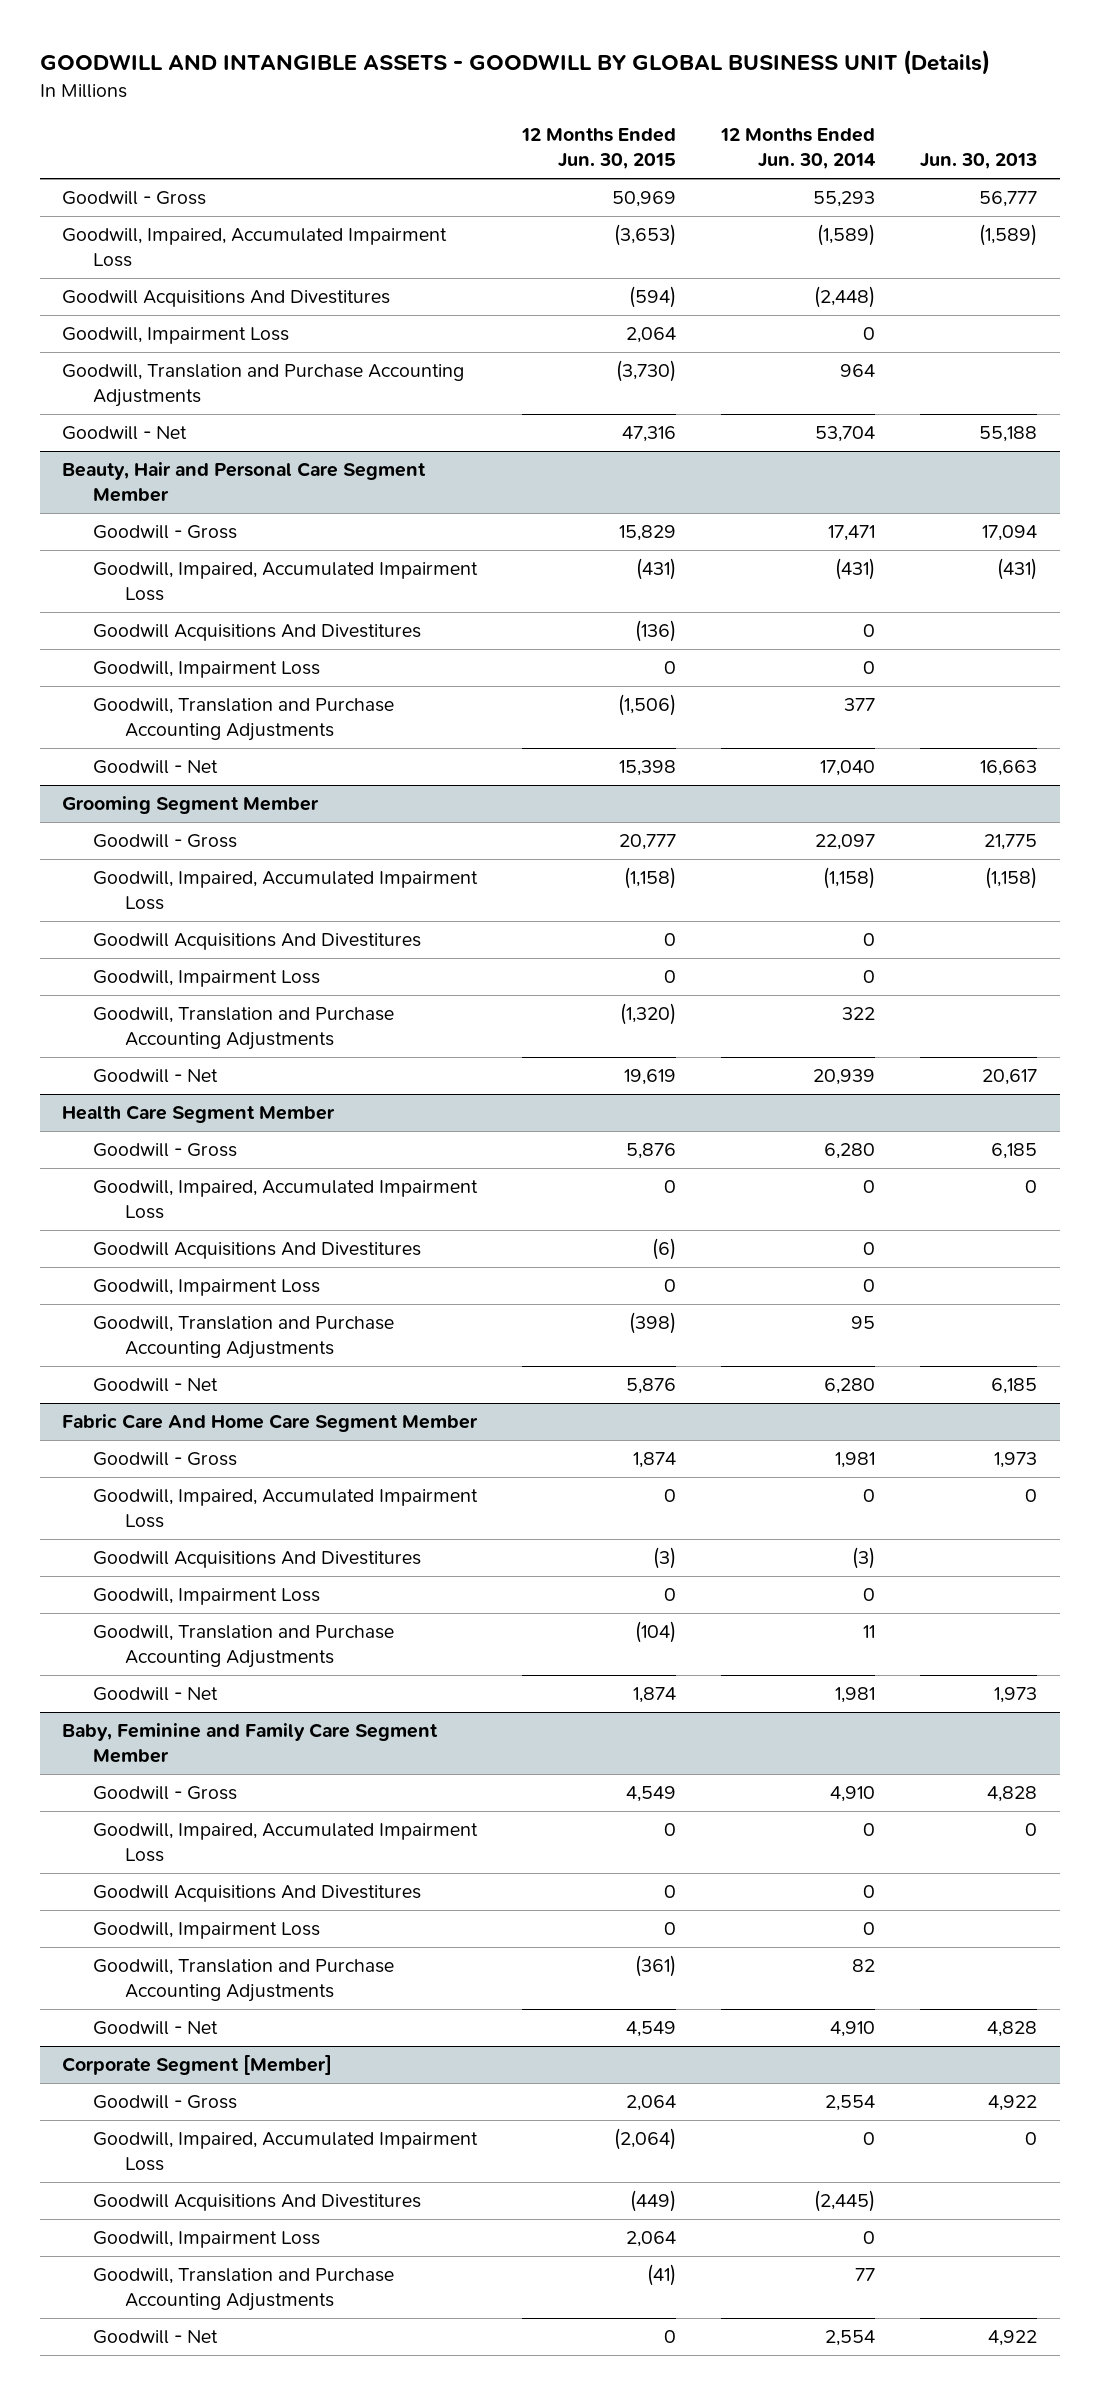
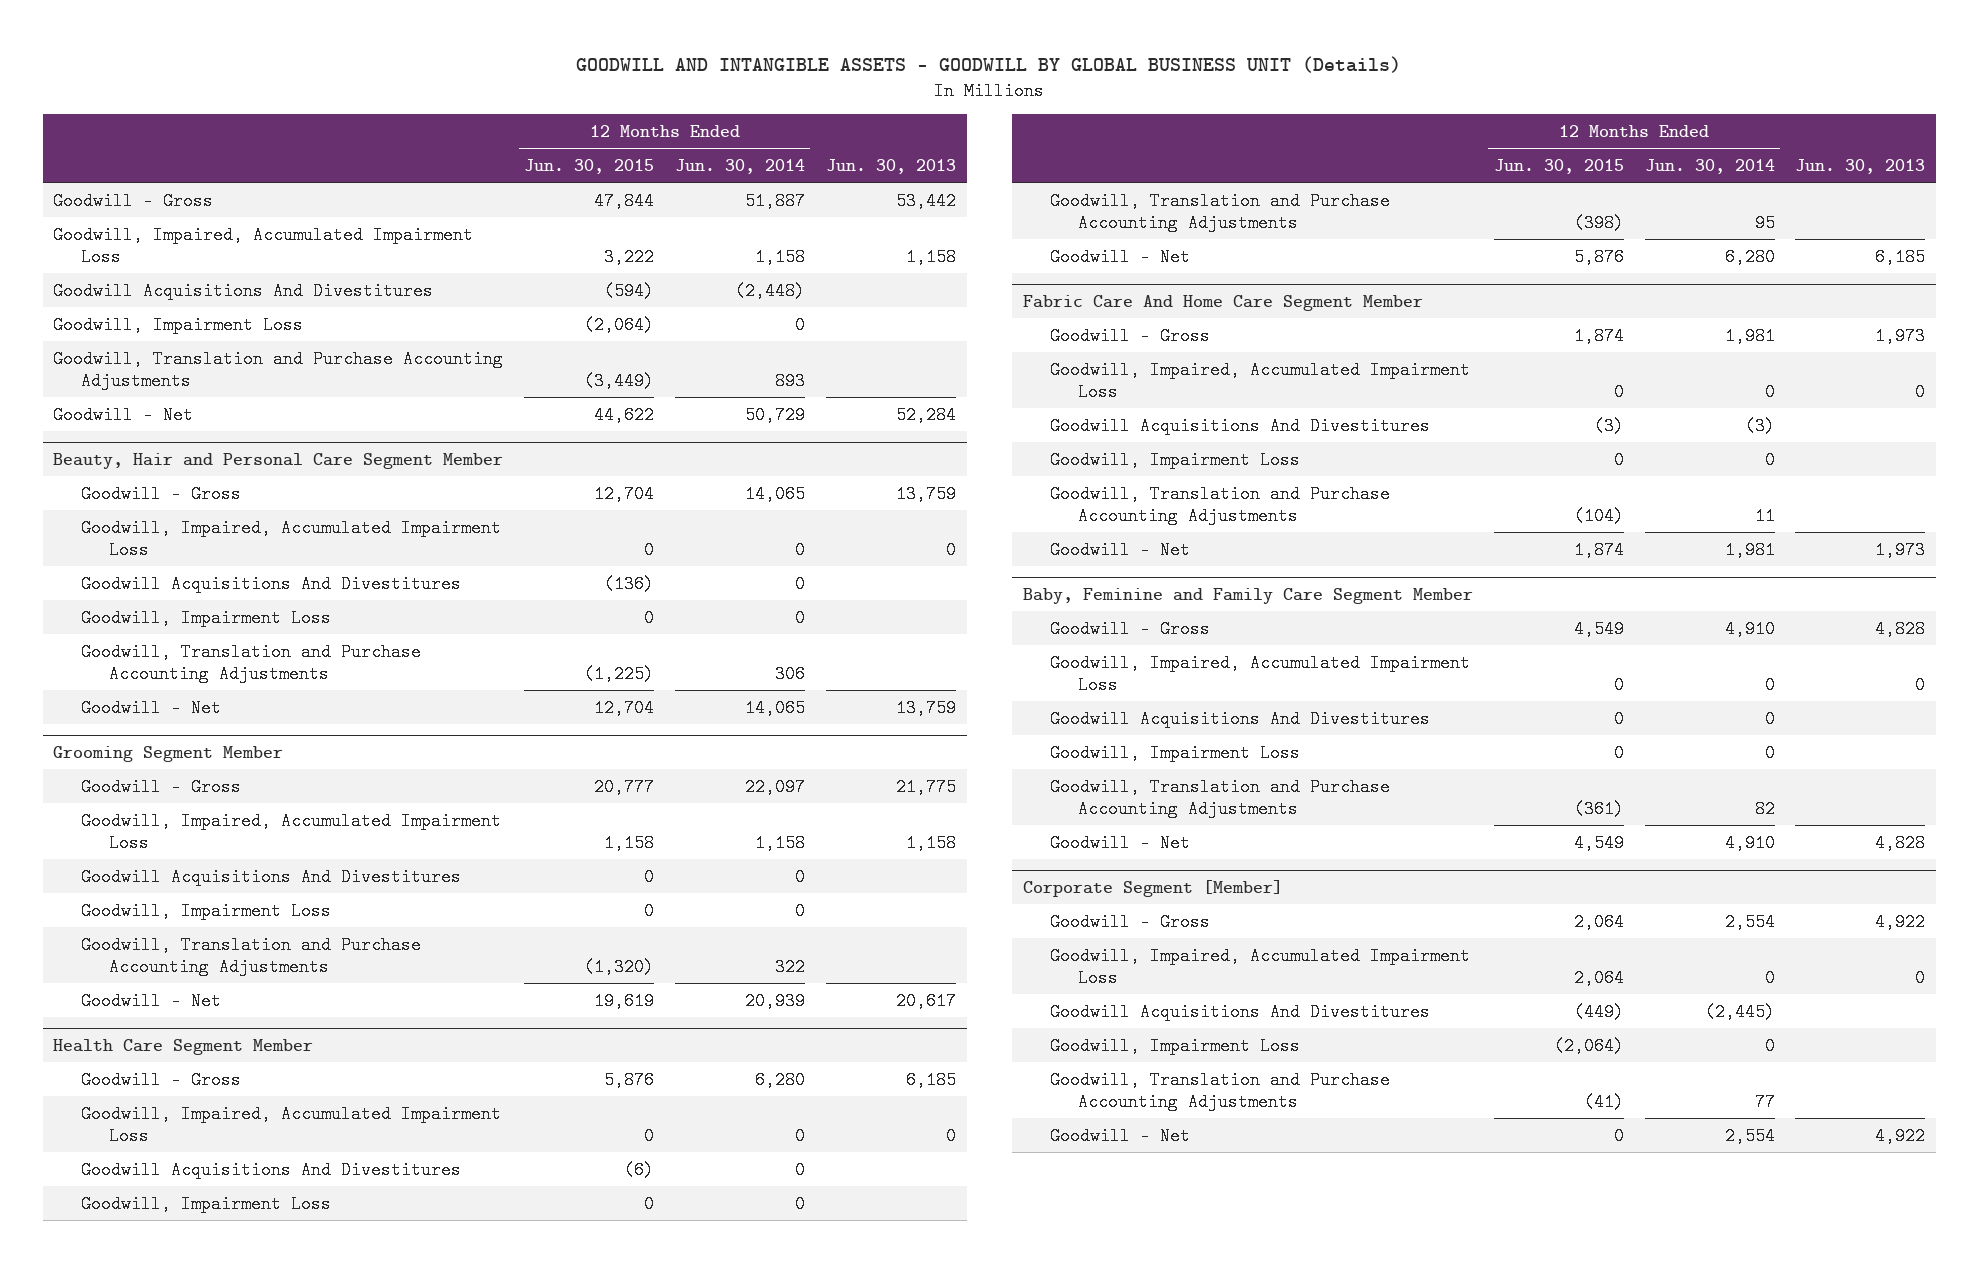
- Goodwill - Gross | 50,969 | 55,293 | 56,777
- Goodwill, Impaired, Accumulated Impairment Loss | (3,653) | (1,589) | (1,589)
+ Goodwill - Gross | 47,844 | 51,887 | 53,442
+ Goodwill, Impaired, Accumulated Impairment Loss | 3,222 | 1,158 | 1,158
- Goodwill, Impairment Loss | 2,064 | 0 |
- Goodwill, Translation and Purchase Accounting Adjustments | (3,730) | 964 |
- Goodwill - Net | 47,316 | 53,704 | 55,188
+ Goodwill, Impairment Loss | (2,064) | 0 |
+ Goodwill, Translation and Purchase Accounting Adjustments | (3,449) | 893 |
+ Goodwill - Net | 44,622 | 50,729 | 52,284
@ Beauty, Hair and Personal Care Segment Member
- Goodwill - Gross | 15,829 | 17,471 | 17,094
- Goodwill, Impaired, Accumulated Impairment Loss | (431) | (431) | (431)
+ Goodwill - Gross | 12,704 | 14,065 | 13,759
+ Goodwill, Impaired, Accumulated Impairment Loss | 0 | 0 | 0
- Goodwill, Translation and Purchase Accounting Adjustments | (1,506) | 377 |
- Goodwill - Net | 15,398 | 17,040 | 16,663
+ Goodwill, Translation and Purchase Accounting Adjustments | (1,225) | 306 |
+ Goodwill - Net | 12,704 | 14,065 | 13,759
@ Grooming Segment Member
- Goodwill, Impaired, Accumulated Impairment Loss | (1,158) | (1,158) | (1,158)
+ Goodwill, Impaired, Accumulated Impairment Loss | 1,158 | 1,158 | 1,158
@ Corporate Segment [Member]
- Goodwill, Impaired, Accumulated Impairment Loss | (2,064) | 0 | 0
+ Goodwill, Impaired, Accumulated Impairment Loss | 2,064 | 0 | 0
- Goodwill, Impairment Loss | 2,064 | 0 |
+ Goodwill, Impairment Loss | (2,064) | 0 |

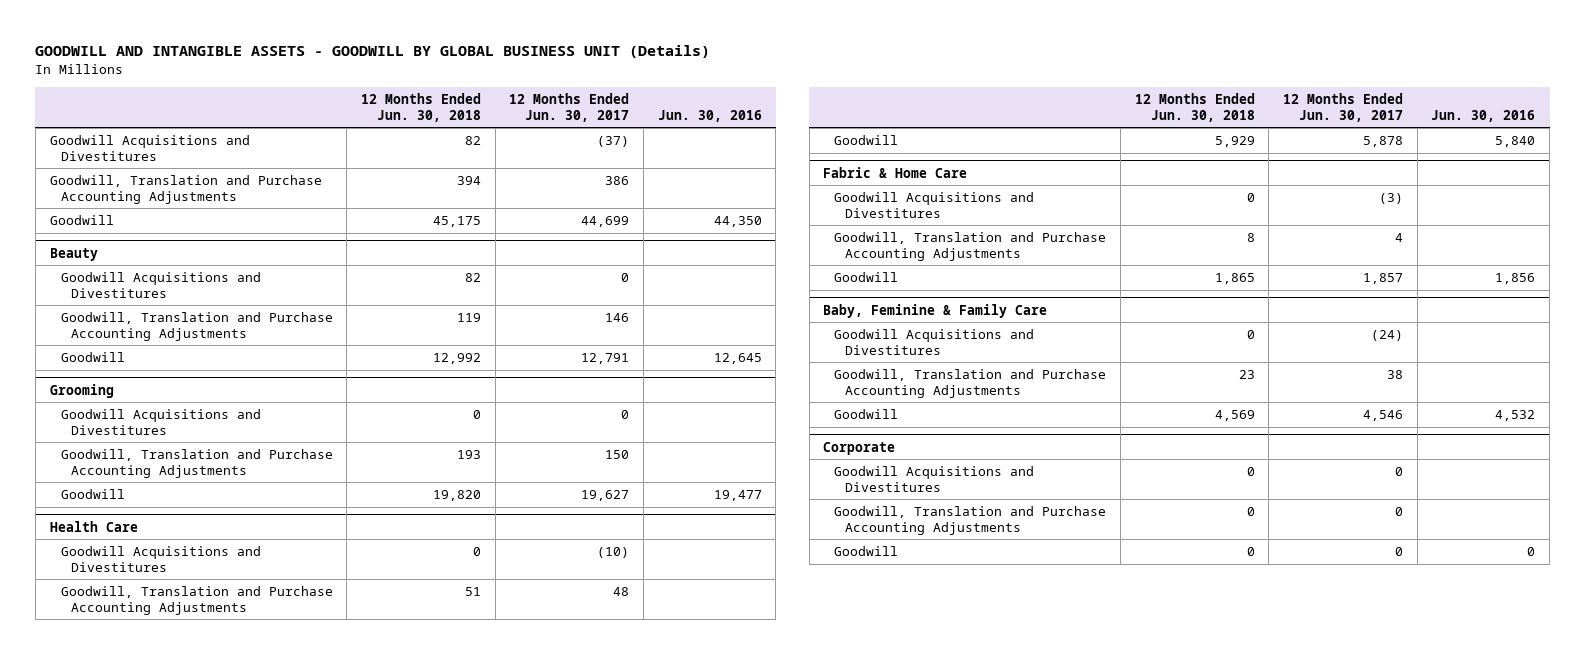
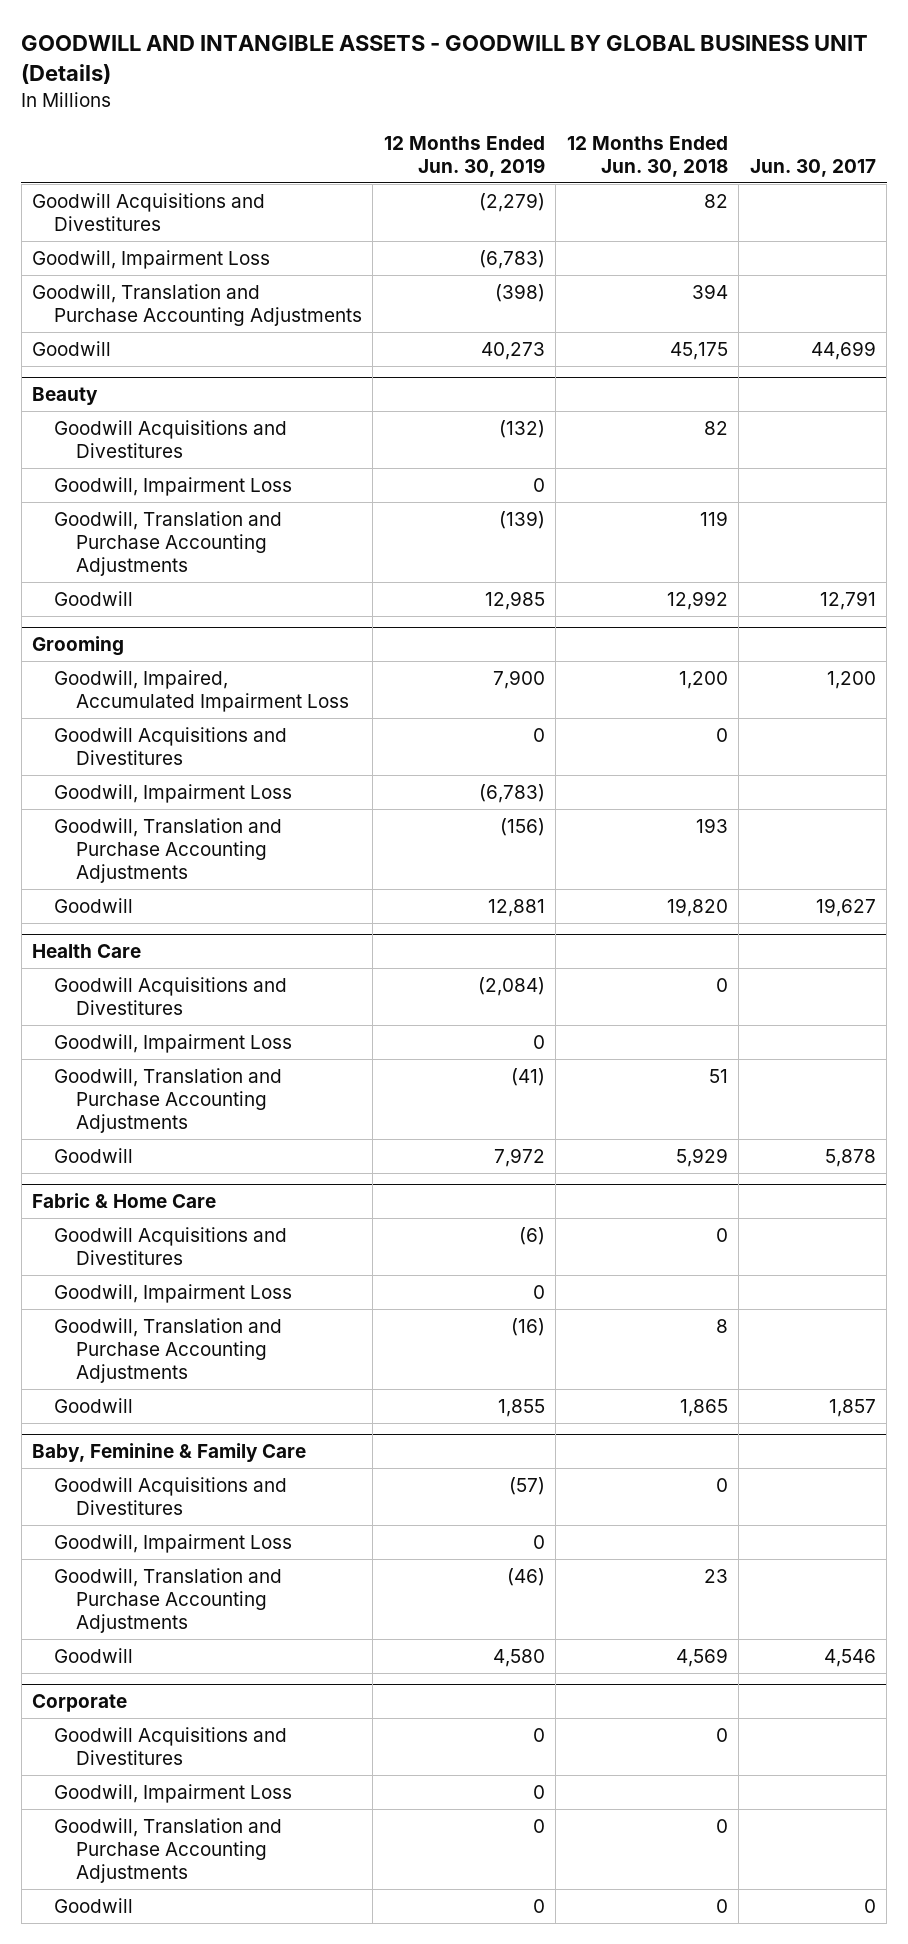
- | 12 Months Ended Jun. 30, 2018 | 12 Months Ended Jun. 30, 2017 | Jun. 30, 2016
+ | 12 Months Ended Jun. 30, 2019 | 12 Months Ended Jun. 30, 2018 | Jun. 30, 2017
+ Goodwill, Impairment Loss | (6,783) | |
@ Beauty
+ Goodwill, Impairment Loss | 0 | |
@ Grooming
+ Goodwill, Impaired, Accumulated Impairment Loss | 7,900 | 1,200 | 1,200
+ Goodwill, Impairment Loss | (6,783) | |
@ Health Care
+ Goodwill, Impairment Loss | 0 | |
@ Fabric & Home Care
+ Goodwill, Impairment Loss | 0 | |
@ Baby, Feminine & Family Care
+ Goodwill, Impairment Loss | 0 | |
@ Corporate
+ Goodwill, Impairment Loss | 0 | |

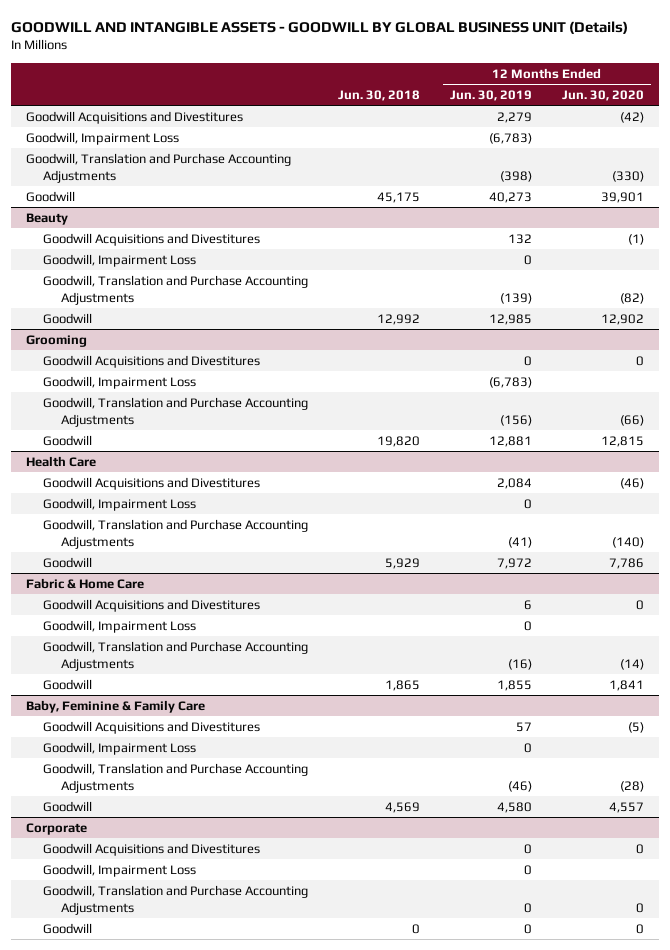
- | 12 Months Ended Jun. 30, 2019 | 12 Months Ended Jun. 30, 2018 | Jun. 30, 2017
+ | Jun. 30, 2018 | 12 Months Ended Jun. 30, 2019 | 12 Months Ended Jun. 30, 2020
- Goodwill Acquisitions and Divestitures | (2,279) | 82 |
+ Goodwill Acquisitions and Divestitures | | 2,279 | (42)
@ Beauty
- Goodwill Acquisitions and Divestitures | (132) | 82 |
+ Goodwill Acquisitions and Divestitures | | 132 | (1)
@ Grooming
- Goodwill, Impaired, Accumulated Impairment Loss | 7,900 | 1,200 | 1,200
@ Health Care
- Goodwill Acquisitions and Divestitures | (2,084) | 0 |
+ Goodwill Acquisitions and Divestitures | | 2,084 | (46)
@ Fabric & Home Care
- Goodwill Acquisitions and Divestitures | (6) | 0 |
+ Goodwill Acquisitions and Divestitures | | 6 | 0
@ Baby, Feminine & Family Care
- Goodwill Acquisitions and Divestitures | (57) | 0 |
+ Goodwill Acquisitions and Divestitures | | 57 | (5)

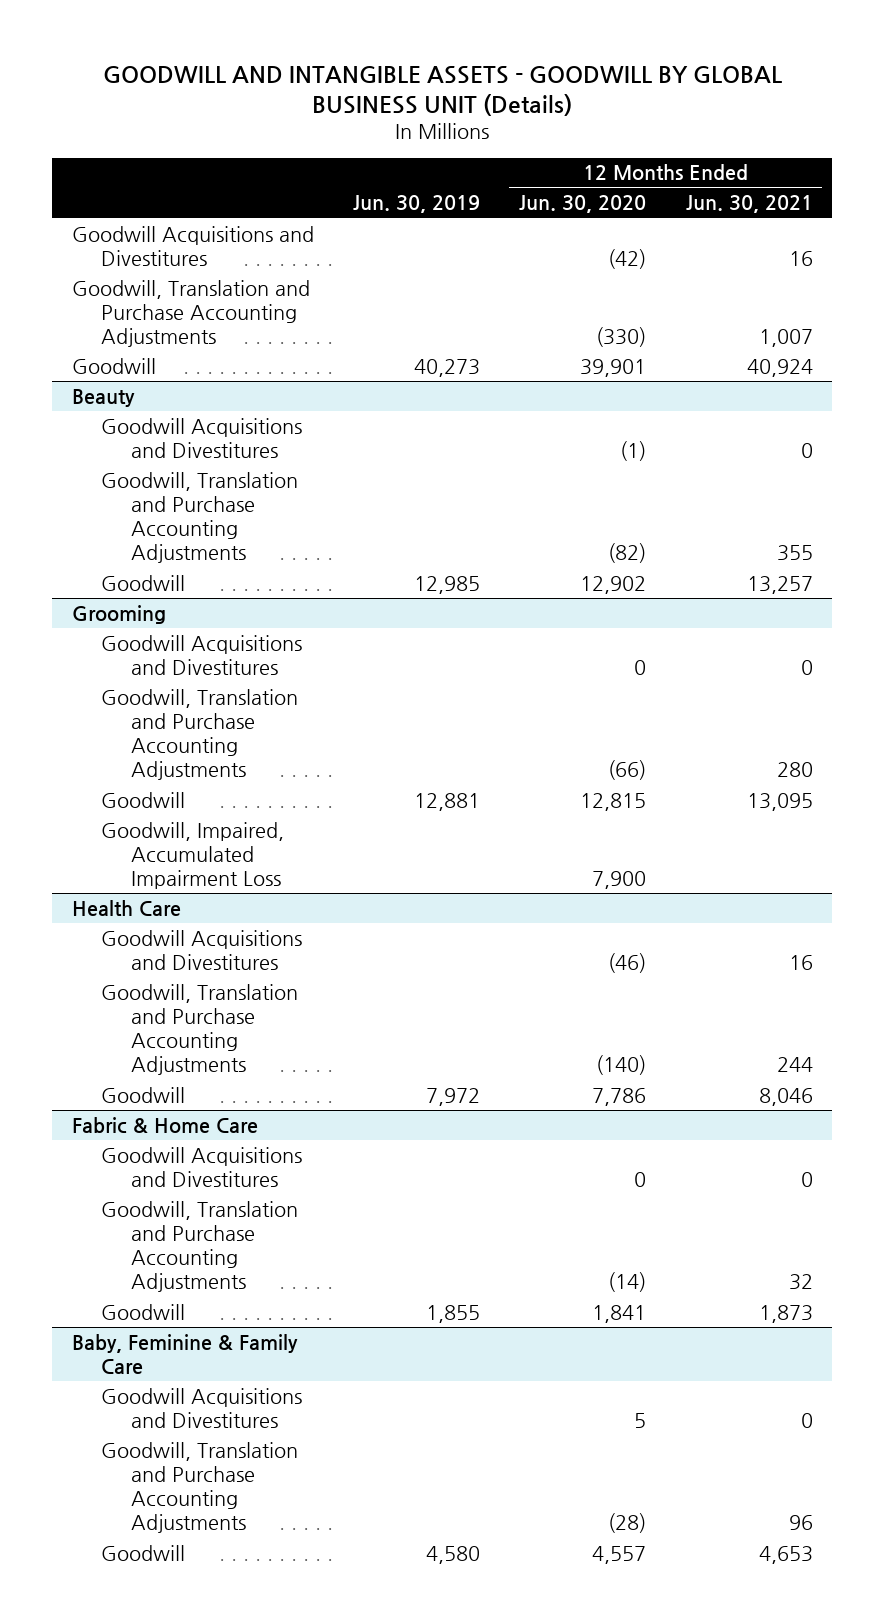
- | Jun. 30, 2018 | 12 Months Ended Jun. 30, 2019 | 12 Months Ended Jun. 30, 2020
+ | Jun. 30, 2019 | 12 Months Ended Jun. 30, 2020 | 12 Months Ended Jun. 30, 2021
- Goodwill, Impairment Loss | | (6,783) |
@ Beauty
- Goodwill, Impairment Loss | | 0 |
@ Grooming
- Goodwill, Impairment Loss | | (6,783) |
+ Goodwill, Impaired, Accumulated Impairment Loss | | 7,900 |
@ Health Care
- Goodwill, Impairment Loss | | 0 |
@ Fabric & Home Care
- Goodwill, Impairment Loss | | 0 |
@ Baby, Feminine & Family Care
- Goodwill Acquisitions and Divestitures | | 57 | (5)
- Goodwill, Impairment Loss | | 0 |
+ Goodwill Acquisitions and Divestitures | | 5 | 0
- Corporate
- Goodwill Acquisitions and Divestitures | | 0 | 0
- Goodwill, Impairment Loss | | 0 |
- Goodwill, Translation and Purchase Accounting Adjustments | | 0 | 0
- Goodwill | 0 | 0 | 0

